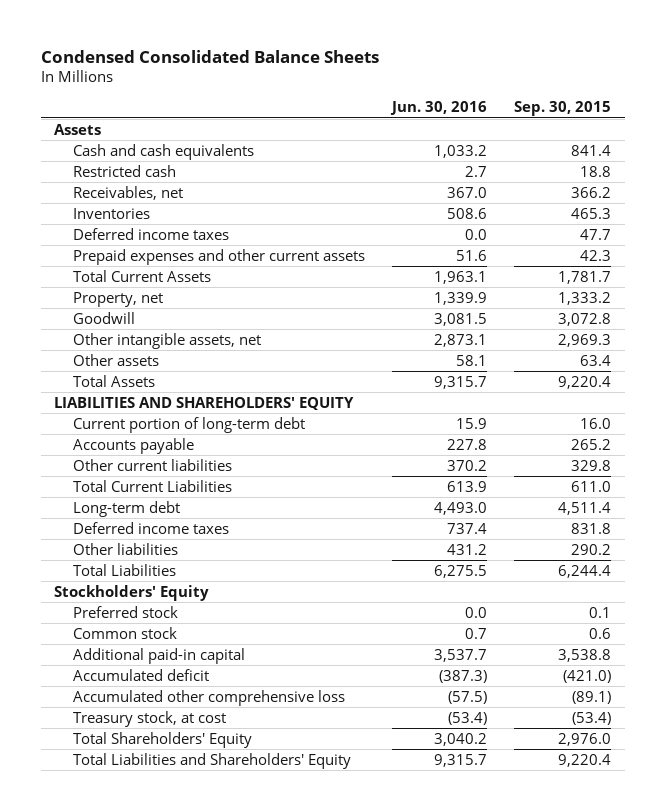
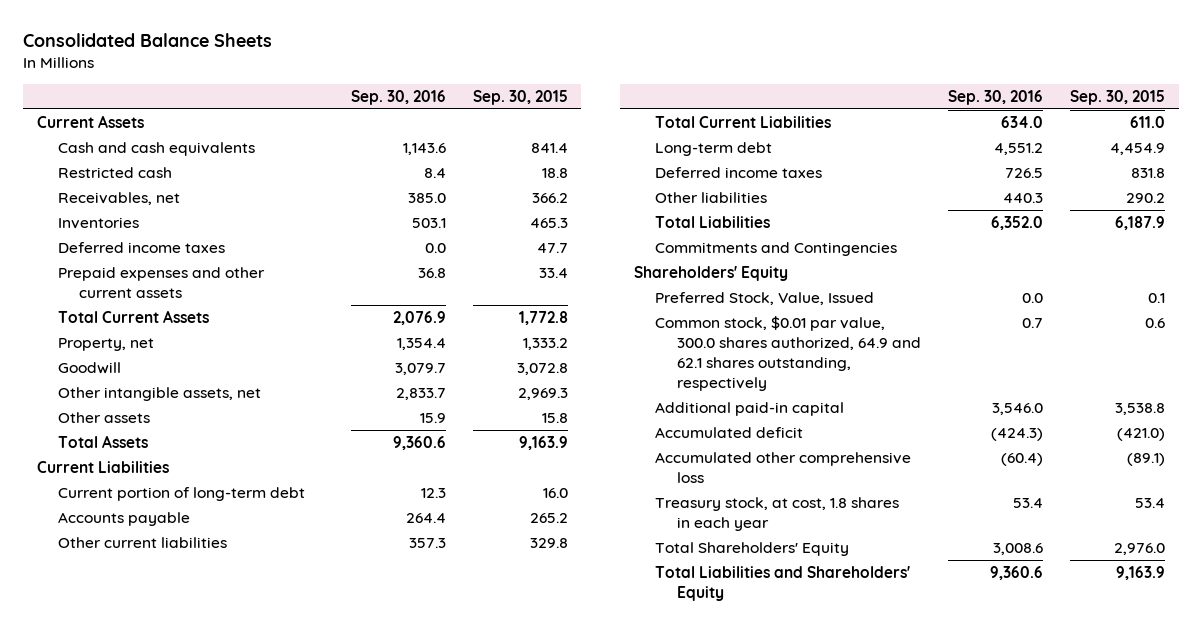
- Condensed Consolidated Balance Sheets
+ Consolidated Balance Sheets
- | Jun. 30, 2016 | Sep. 30, 2015
+ | Sep. 30, 2016 | Sep. 30, 2015
- Assets
+ Current Assets
- Prepaid expenses and other current assets | 51.6 | 42.3
- Total Current Assets | 1,963.1 | 1,781.7
+ Prepaid expenses and other current assets | 36.8 | 33.4
+ Total Current Assets | 2,076.9 | 1,772.8
- Other assets | 58.1 | 63.4
- Total Assets | 9,315.7 | 9,220.4
- LIABILITIES AND SHAREHOLDERS' EQUITY
+ Other assets | 15.9 | 15.8
+ Total Assets | 9,360.6 | 9,163.9
+ Current Liabilities
- Long-term debt | 4,493.0 | 4,511.4
+ Long-term debt | 4,551.2 | 4,454.9
- Total Liabilities | 6,275.5 | 6,244.4
- Stockholders' Equity
- Preferred stock | 0.0 | 0.1
- Common stock | 0.7 | 0.6
+ Total Liabilities | 6,352.0 | 6,187.9
+ Commitments and Contingencies
+ Shareholders' Equity
+ Preferred Stock, Value, Issued | 0.0 | 0.1
+ Common stock, $0.01 par value, 300.0 shares authorized, 64.9 and 62.1 shares outstanding, respectively | 0.7 | 0.6
- Treasury stock, at cost | (53.4) | (53.4)
+ Treasury stock, at cost, 1.8 shares in each year | 53.4 | 53.4
- Total Liabilities and Shareholders' Equity | 9,315.7 | 9,220.4
+ Total Liabilities and Shareholders' Equity | 9,360.6 | 9,163.9

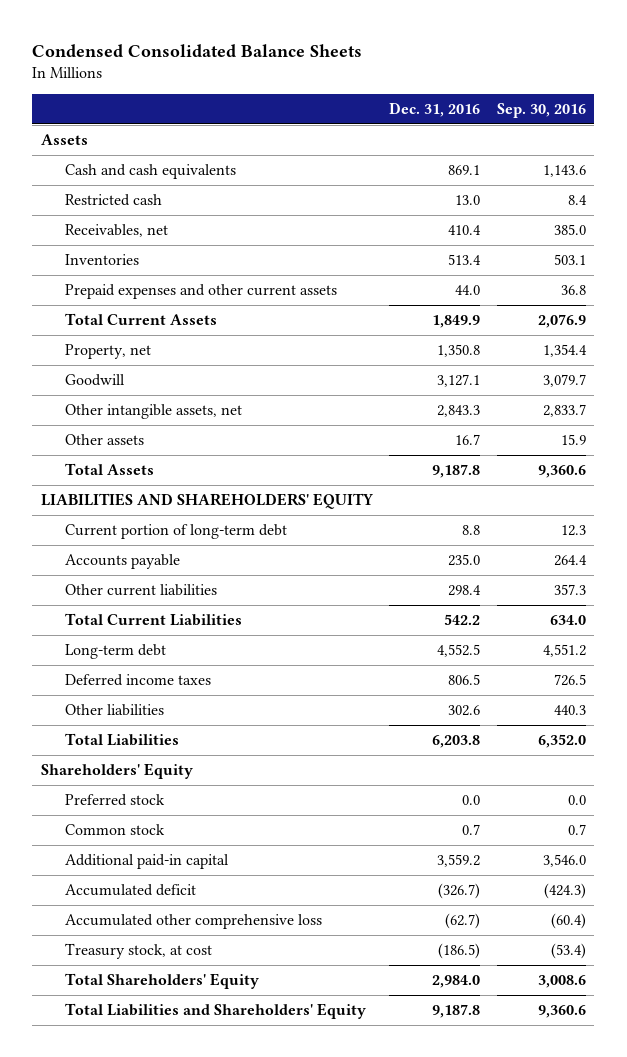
- Consolidated Balance Sheets
+ Condensed Consolidated Balance Sheets
- | Sep. 30, 2016 | Sep. 30, 2015
+ | Dec. 31, 2016 | Sep. 30, 2016
- Current Assets
+ Assets
- Deferred income taxes | 0.0 | 47.7
- Current Liabilities
+ LIABILITIES AND SHAREHOLDERS' EQUITY
- Commitments and Contingencies
- Preferred Stock, Value, Issued | 0.0 | 0.1
- Common stock, $0.01 par value, 300.0 shares authorized, 64.9 and 62.1 shares outstanding, respectively | 0.7 | 0.6
+ Preferred stock | 0.0 | 0.0
+ Common stock | 0.7 | 0.7
- Treasury stock, at cost, 1.8 shares in each year | 53.4 | 53.4
+ Treasury stock, at cost | (186.5) | (53.4)

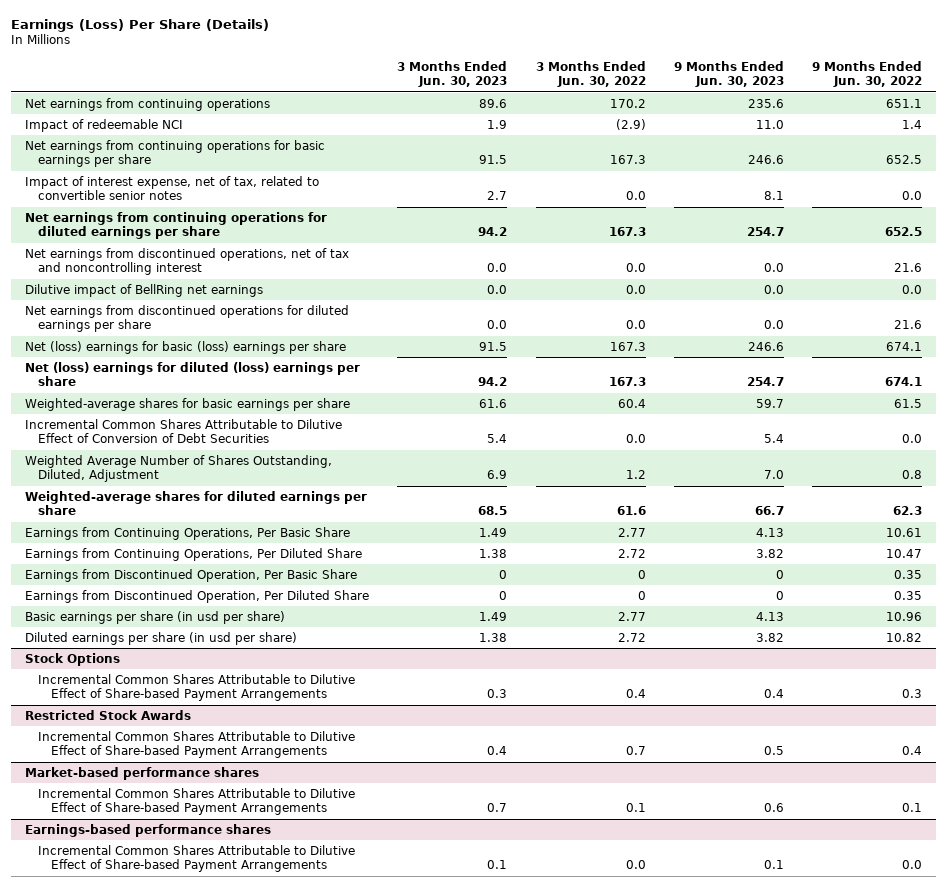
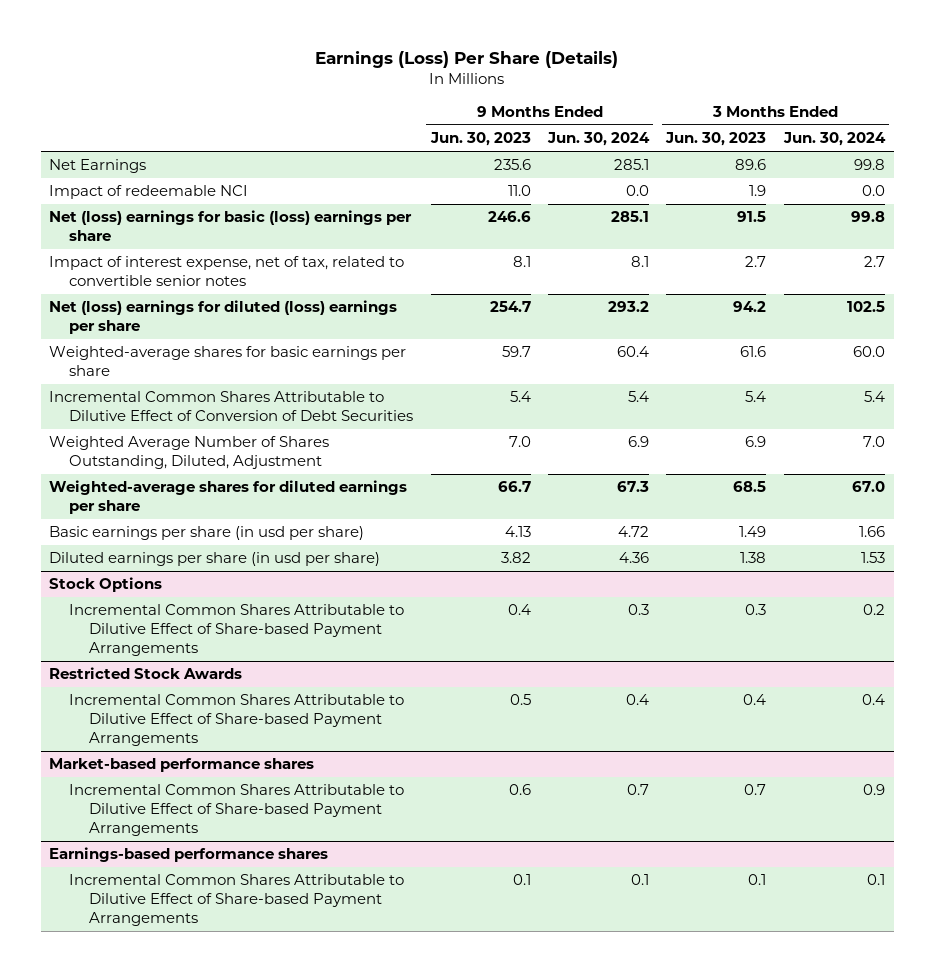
- | 3 Months Ended Jun. 30, 2023 | 3 Months Ended Jun. 30, 2022 | 9 Months Ended Jun. 30, 2023 | 9 Months Ended Jun. 30, 2022
+ | 9 Months Ended Jun. 30, 2023 | 9 Months Ended Jun. 30, 2024 | 3 Months Ended Jun. 30, 2023 | 3 Months Ended Jun. 30, 2024
- Net earnings from continuing operations | 89.6 | 170.2 | 235.6 | 651.1
+ Net Earnings | 235.6 | 285.1 | 89.6 | 99.8
- Net earnings from continuing operations for basic earnings per share | 91.5 | 167.3 | 246.6 | 652.5
- Net earnings from continuing operations for diluted earnings per share | 94.2 | 167.3 | 254.7 | 652.5
- Net earnings from discontinued operations, net of tax and noncontrolling interest | 0.0 | 0.0 | 0.0 | 21.6
- Dilutive impact of BellRing net earnings | 0.0 | 0.0 | 0.0 | 0.0
- Net earnings from discontinued operations for diluted earnings per share | 0.0 | 0.0 | 0.0 | 21.6
moved down: Impact of interest expense, net of tax, related to convertible senior notes | 8.1 | 8.1 | 2.7 | 2.7
- Earnings from Continuing Operations, Per Basic Share | 1.49 | 2.77 | 4.13 | 10.61
- Earnings from Continuing Operations, Per Diluted Share | 1.38 | 2.72 | 3.82 | 10.47
- Earnings from Discontinued Operation, Per Basic Share | 0 | 0 | 0 | 0.35
- Earnings from Discontinued Operation, Per Diluted Share | 0 | 0 | 0 | 0.35

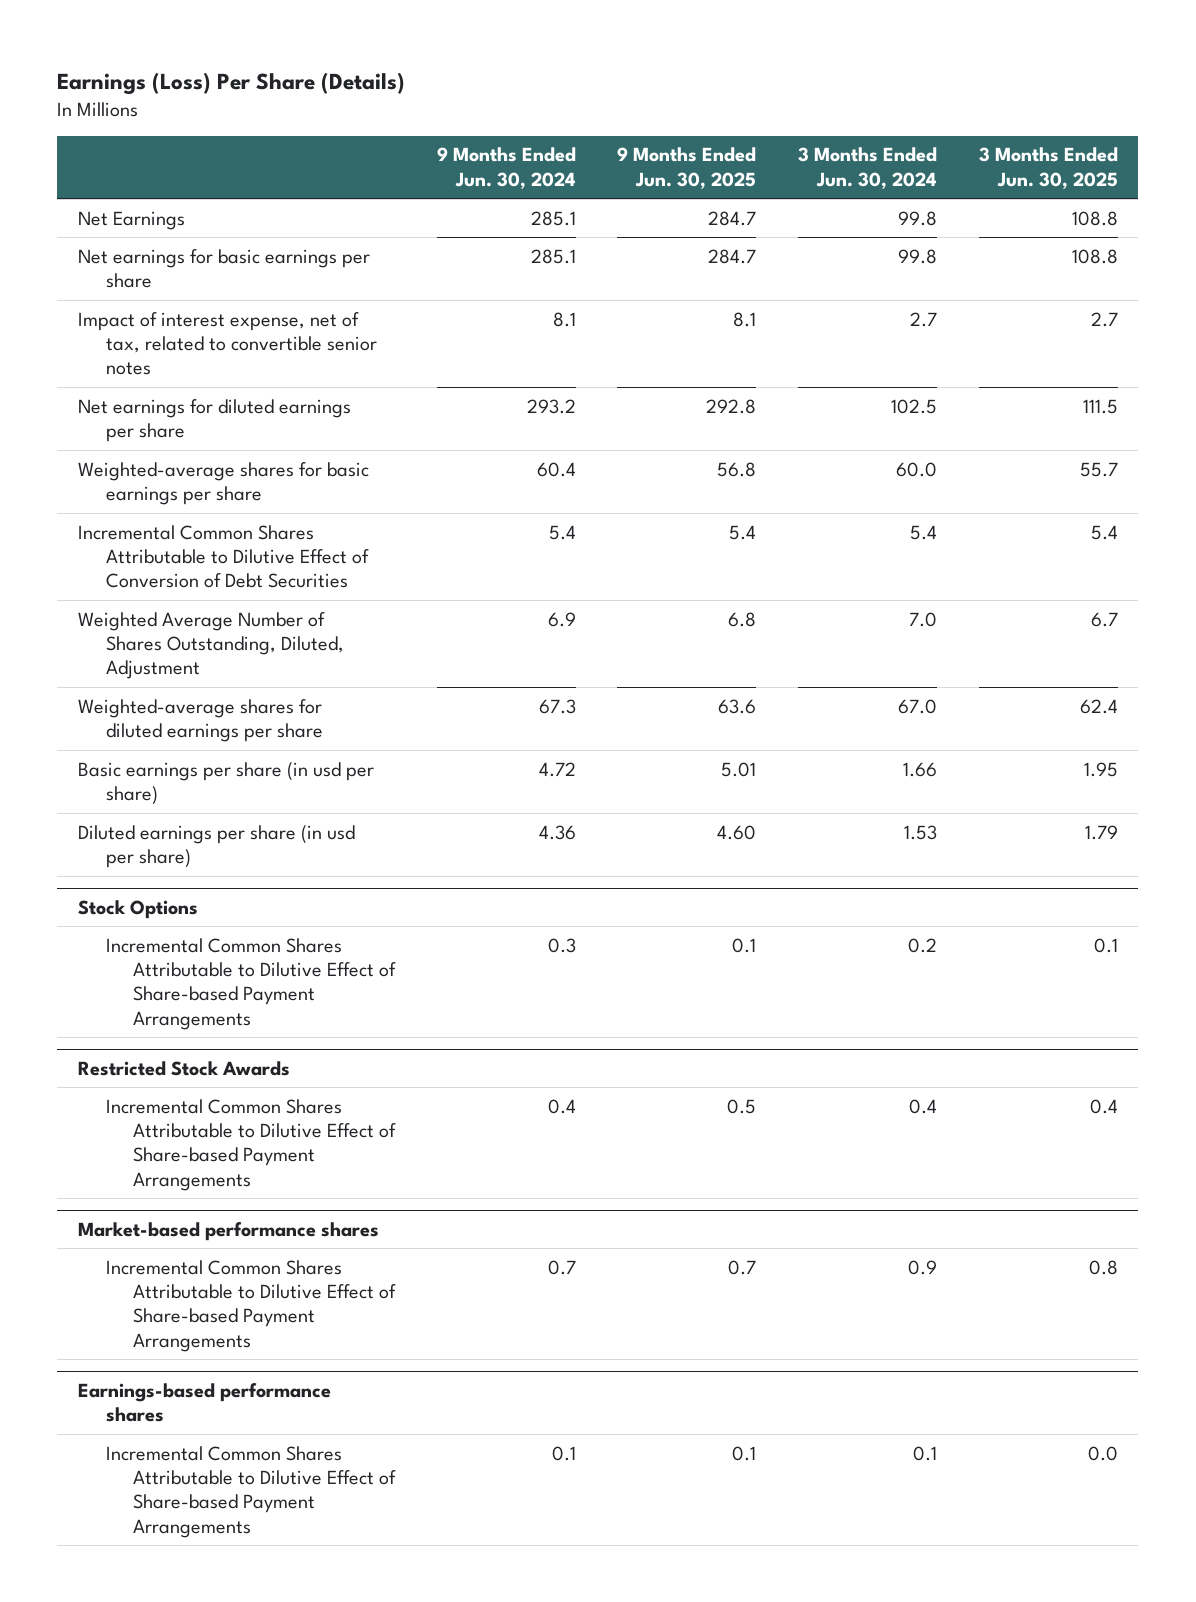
- | 9 Months Ended Jun. 30, 2023 | 9 Months Ended Jun. 30, 2024 | 3 Months Ended Jun. 30, 2023 | 3 Months Ended Jun. 30, 2024
+ | 9 Months Ended Jun. 30, 2024 | 9 Months Ended Jun. 30, 2025 | 3 Months Ended Jun. 30, 2024 | 3 Months Ended Jun. 30, 2025
- Impact of redeemable NCI | 11.0 | 0.0 | 1.9 | 0.0
- Net (loss) earnings for basic (loss) earnings per share | 246.6 | 285.1 | 91.5 | 99.8
+ Net earnings for basic earnings per share | 285.1 | 284.7 | 99.8 | 108.8
- Net (loss) earnings for diluted (loss) earnings per share | 254.7 | 293.2 | 94.2 | 102.5
+ Net earnings for diluted earnings per share | 293.2 | 292.8 | 102.5 | 111.5

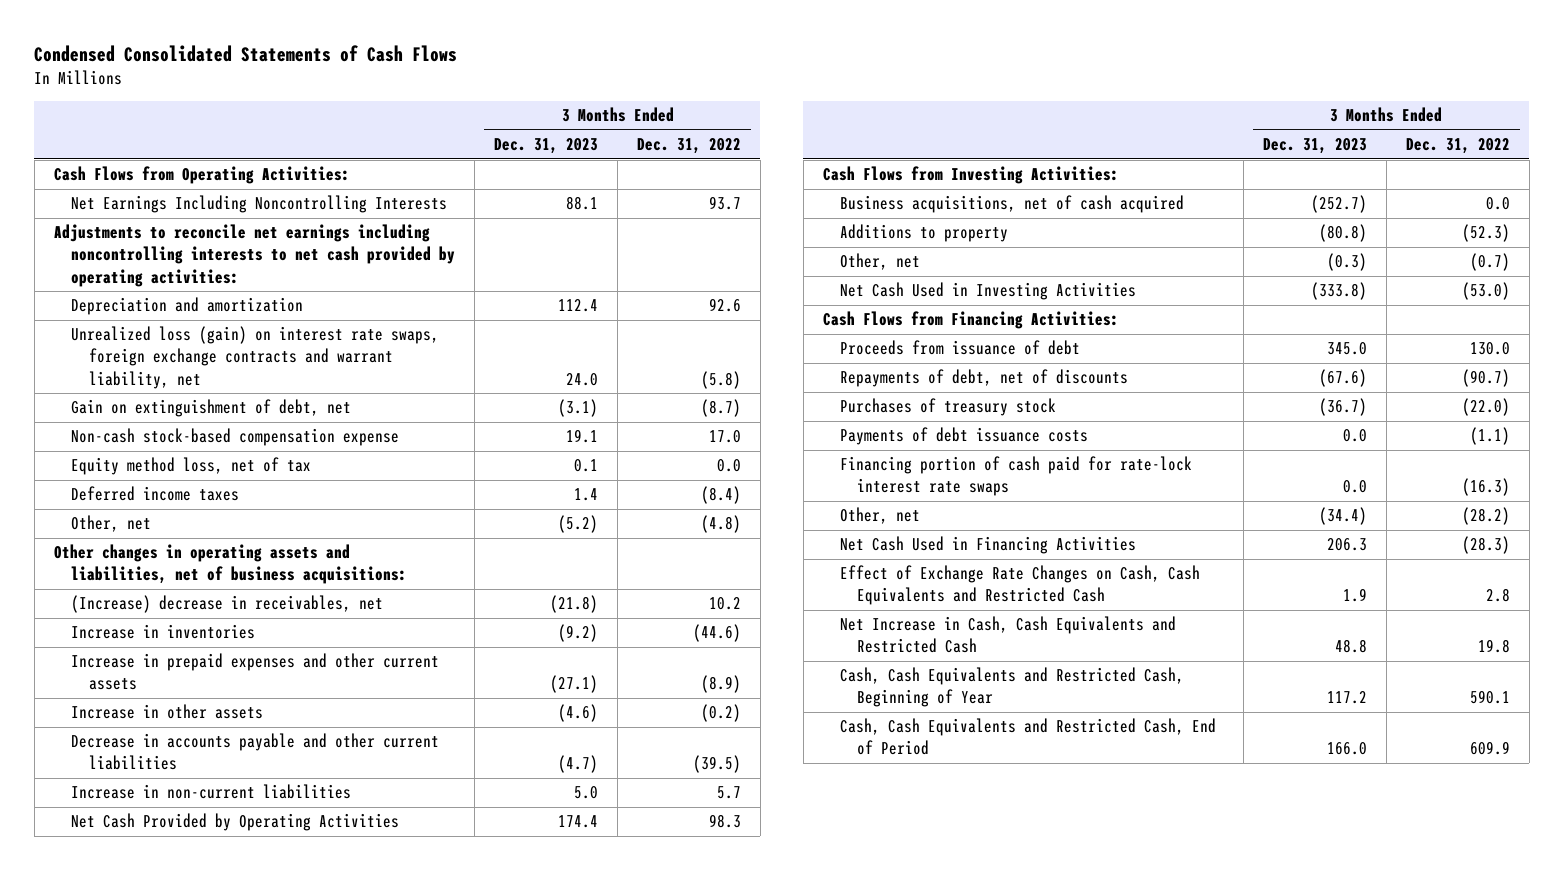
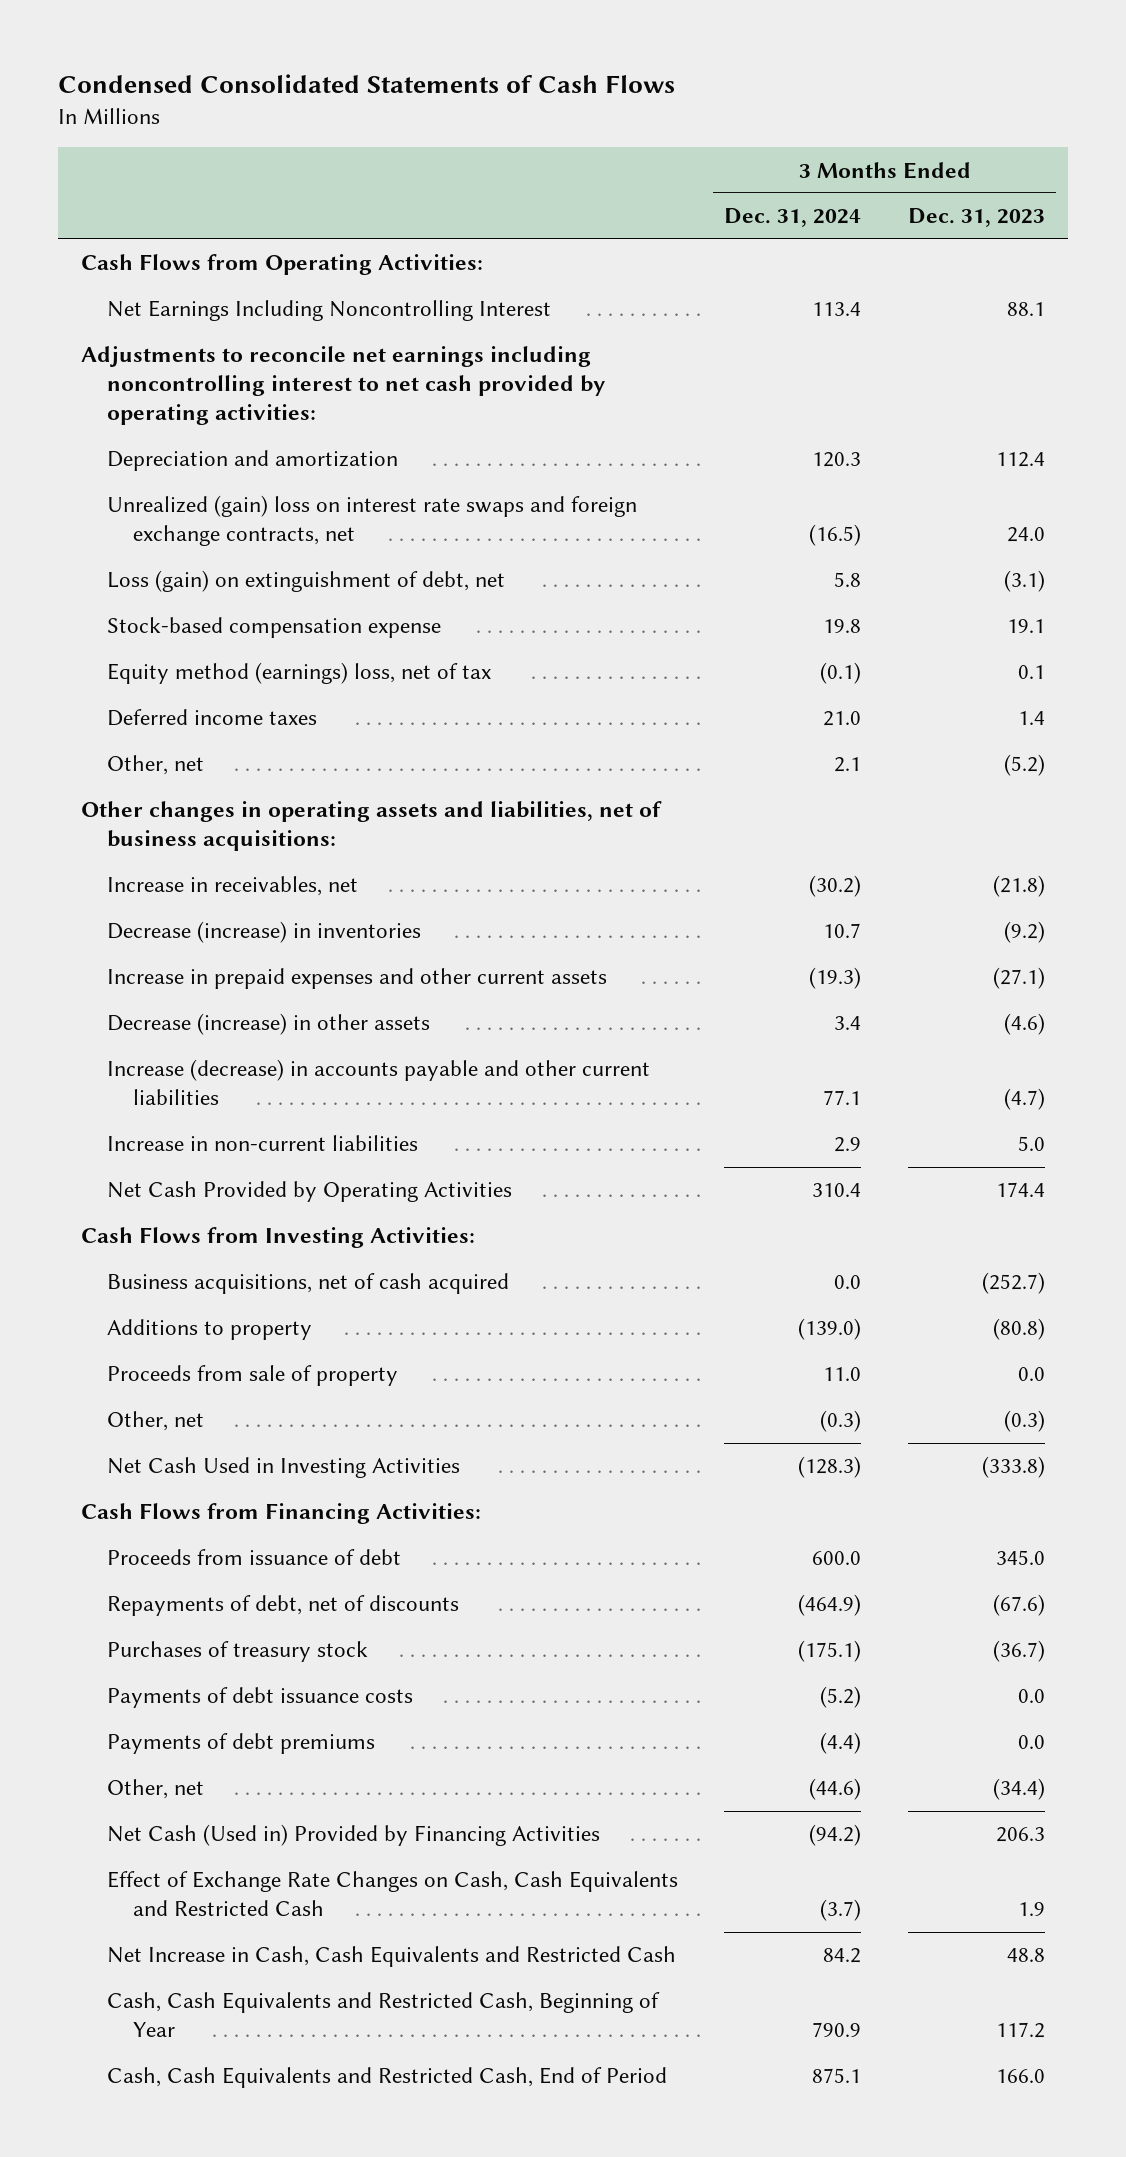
- | 3 Months Ended Dec. 31, 2023 | 3 Months Ended Dec. 31, 2022
+ | 3 Months Ended Dec. 31, 2024 | 3 Months Ended Dec. 31, 2023
- Net Earnings Including Noncontrolling Interests | 88.1 | 93.7
- Adjustments to reconcile net earnings including noncontrolling interests to net cash provided by operating activities:
+ Net Earnings Including Noncontrolling Interest | 113.4 | 88.1
+ Adjustments to reconcile net earnings including noncontrolling interest to net cash provided by operating activities:
- Unrealized loss (gain) on interest rate swaps, foreign exchange contracts and warrant liability, net | 24.0 | (5.8)
- Gain on extinguishment of debt, net | (3.1) | (8.7)
- Non-cash stock-based compensation expense | 19.1 | 17.0
- Equity method loss, net of tax | 0.1 | 0.0
+ Unrealized (gain) loss on interest rate swaps and foreign exchange contracts, net | (16.5) | 24.0
+ Loss (gain) on extinguishment of debt, net | 5.8 | (3.1)
+ Stock-based compensation expense | 19.8 | 19.1
+ Equity method (earnings) loss, net of tax | (0.1) | 0.1
- (Increase) decrease in receivables, net | (21.8) | 10.2
- Increase in inventories | (9.2) | (44.6)
+ Increase in receivables, net | (30.2) | (21.8)
+ Decrease (increase) in inventories | 10.7 | (9.2)
- Increase in other assets | (4.6) | (0.2)
- Decrease in accounts payable and other current liabilities | (4.7) | (39.5)
+ Decrease (increase) in other assets | 3.4 | (4.6)
+ Increase (decrease) in accounts payable and other current liabilities | 77.1 | (4.7)
+ Proceeds from sale of property | 11.0 | 0.0
- Financing portion of cash paid for rate-lock interest rate swaps | 0.0 | (16.3)
+ Payments of debt premiums | (4.4) | 0.0
- Net Cash Used in Financing Activities | 206.3 | (28.3)
+ Net Cash (Used in) Provided by Financing Activities | (94.2) | 206.3

